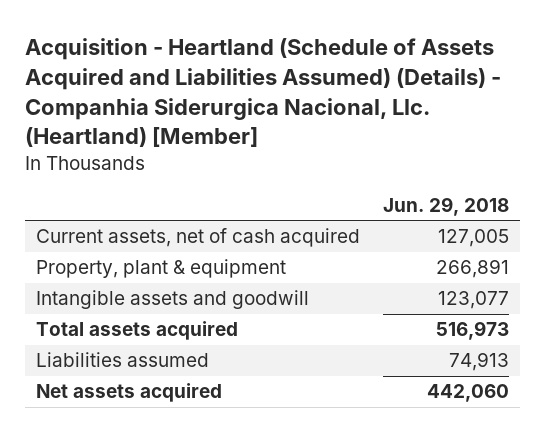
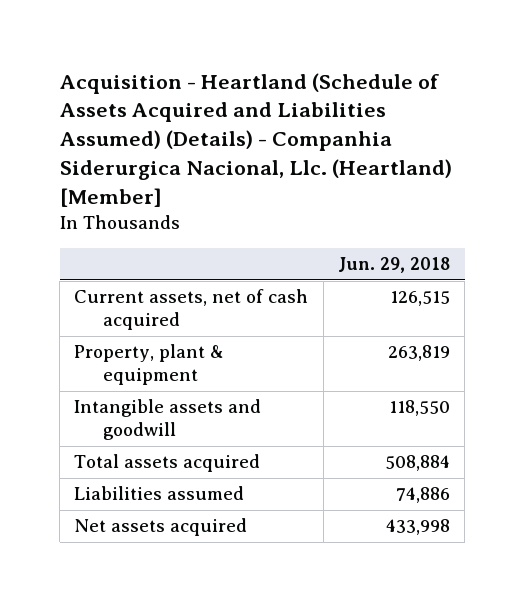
- Current assets, net of cash acquired | 127,005
- Property, plant & equipment | 266,891
- Intangible assets and goodwill | 123,077
- Total assets acquired | 516,973
- Liabilities assumed | 74,913
- Net assets acquired | 442,060
+ Current assets, net of cash acquired | 126,515
+ Property, plant & equipment | 263,819
+ Intangible assets and goodwill | 118,550
+ Total assets acquired | 508,884
+ Liabilities assumed | 74,886
+ Net assets acquired | 433,998

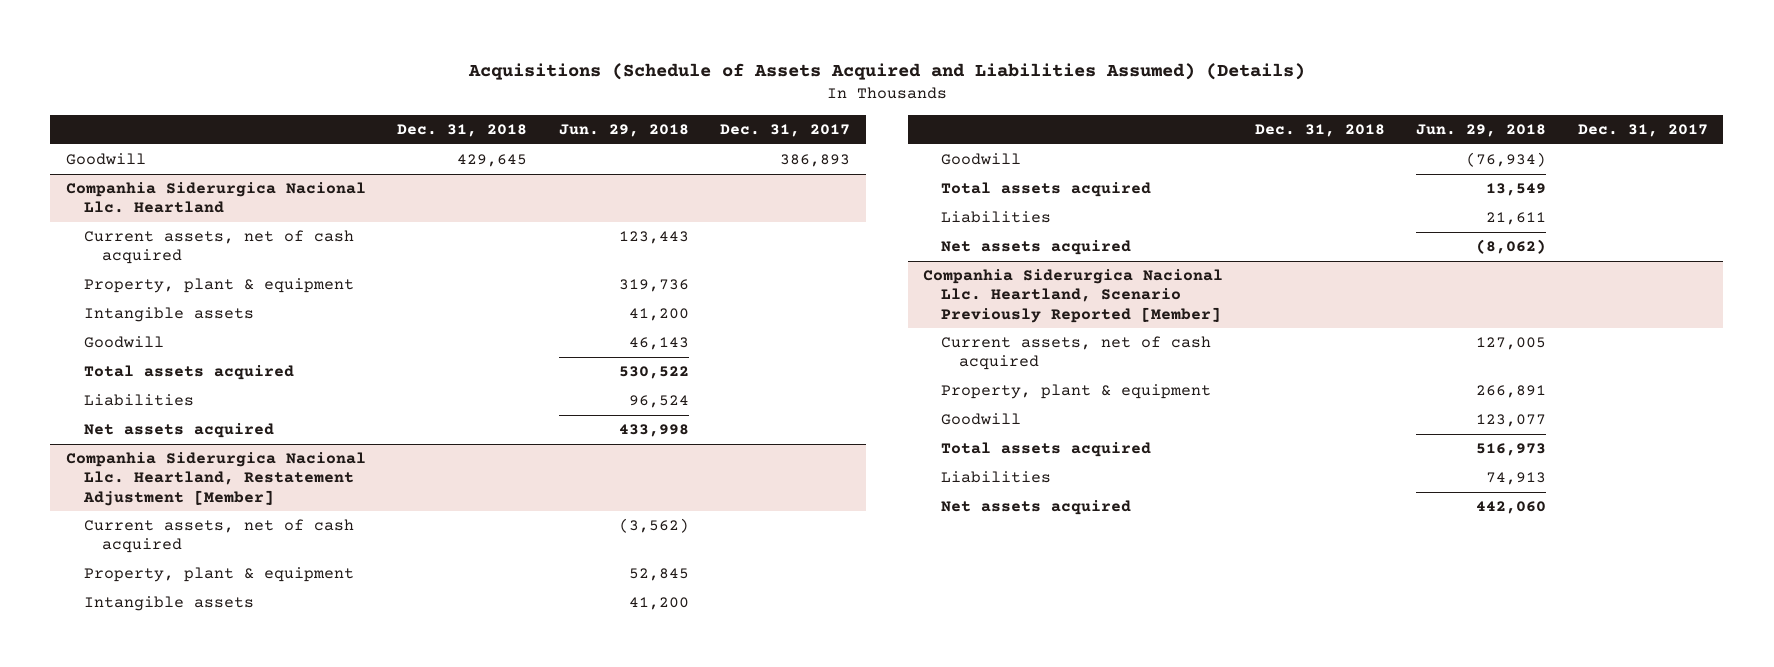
- Acquisition - Heartland (Schedule of Assets Acquired and Liabilities Assumed) (Details) - Companhia Siderurgica Nacional, Llc. (Heartland) [Member]
+ Acquisitions (Schedule of Assets Acquired and Liabilities Assumed) (Details)
- | Jun. 29, 2018
+ | Dec. 31, 2018 | Jun. 29, 2018 | Dec. 31, 2017
- Current assets, net of cash acquired | 126,515
- Property, plant & equipment | 263,819
- Intangible assets and goodwill | 118,550
- Total assets acquired | 508,884
- Liabilities assumed | 74,886
+ Goodwill | 429,645 | | 386,893
+ Companhia Siderurgica Nacional Llc. Heartland
+ Current assets, net of cash acquired | | 123,443 |
+ Property, plant & equipment | | 319,736 |
+ Intangible assets | | 41,200 |
+ Goodwill | | 46,143 |
+ Total assets acquired | | 530,522 |
+ Liabilities | | 96,524 |
+ Companhia Siderurgica Nacional Llc. Heartland, Restatement Adjustment [Member]
+ Current assets, net of cash acquired | | (3,562) |
+ Property, plant & equipment | | 52,845 |
+ Intangible assets | | 41,200 |
+ Goodwill | | (76,934) |
+ Total assets acquired | | 13,549 |
+ Liabilities | | 21,611 |
+ Net assets acquired | | (8,062) |
+ Companhia Siderurgica Nacional Llc. Heartland, Scenario Previously Reported [Member]
+ Current assets, net of cash acquired | | 127,005 |
+ Property, plant & equipment | | 266,891 |
+ Goodwill | | 123,077 |
+ Total assets acquired | | 516,973 |
+ Liabilities | | 74,913 |
+ Net assets acquired | | 442,060 |

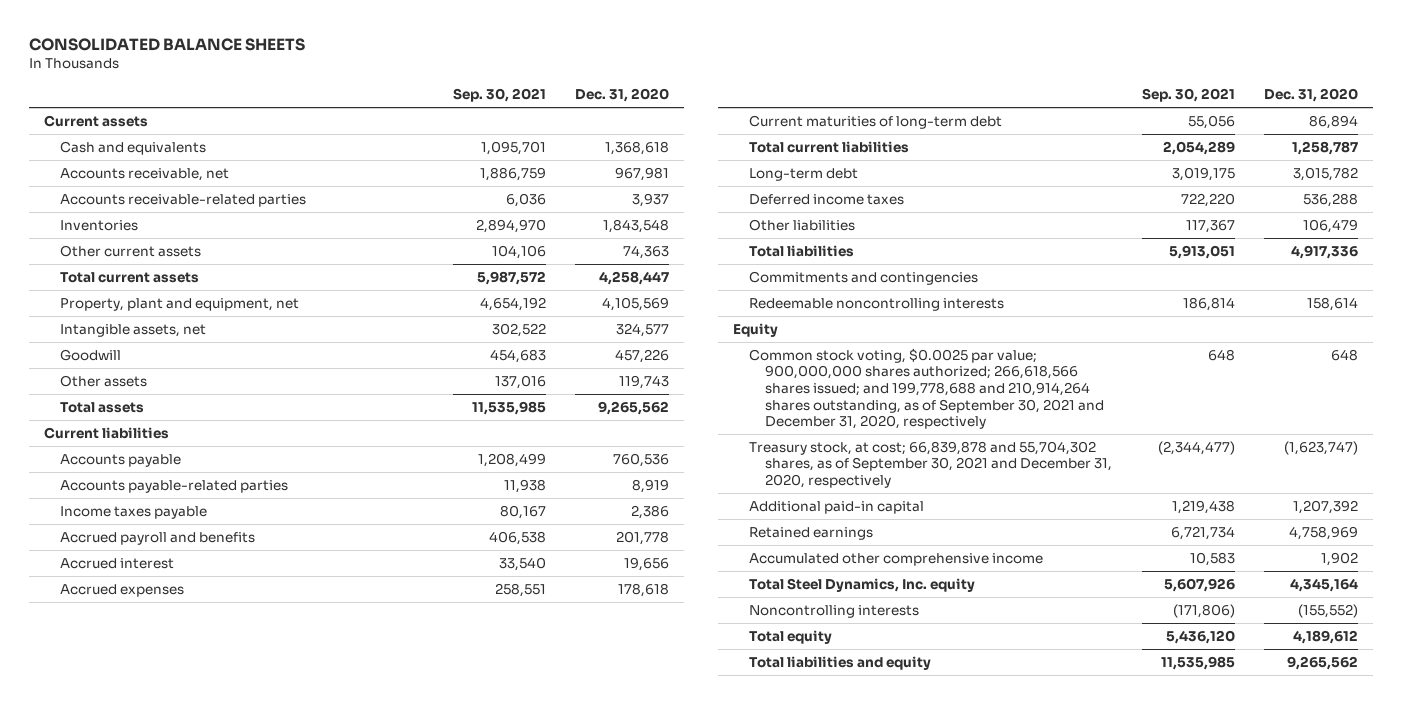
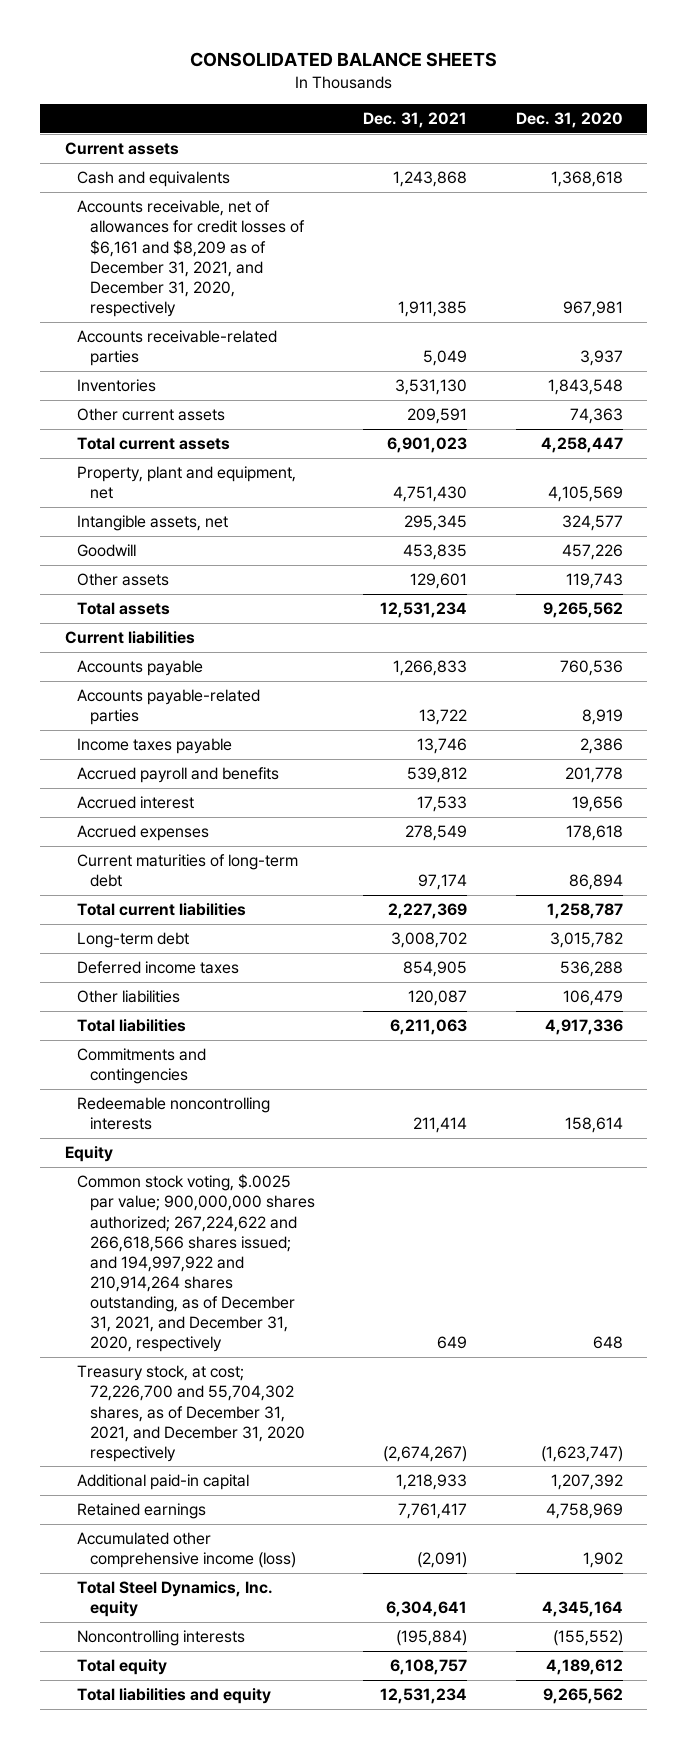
- | Sep. 30, 2021 | Dec. 31, 2020
+ | Dec. 31, 2021 | Dec. 31, 2020
- Accounts receivable, net | 1,886,759 | 967,981
+ Accounts receivable, net of allowances for credit losses of $6,161 and $8,209 as of December 31, 2021, and December 31, 2020, respectively | 1,911,385 | 967,981
- Common stock voting, $0.0025 par value; 900,000,000 shares authorized; 266,618,566 shares issued; and 199,778,688 and 210,914,264 shares outstanding, as of September 30, 2021 and December 31, 2020, respectively | 648 | 648
- Treasury stock, at cost; 66,839,878 and 55,704,302 shares, as of September 30, 2021 and December 31, 2020, respectively | (2,344,477) | (1,623,747)
+ Common stock voting, $.0025 par value; 900,000,000 shares authorized; 267,224,622 and 266,618,566 shares issued; and 194,997,922 and 210,914,264 shares outstanding, as of December 31, 2021, and December 31, 2020, respectively | 649 | 648
+ Treasury stock, at cost; 72,226,700 and 55,704,302 shares, as of December 31, 2021, and December 31, 2020 respectively | (2,674,267) | (1,623,747)
- Accumulated other comprehensive income | 10,583 | 1,902
+ Accumulated other comprehensive income (loss) | (2,091) | 1,902

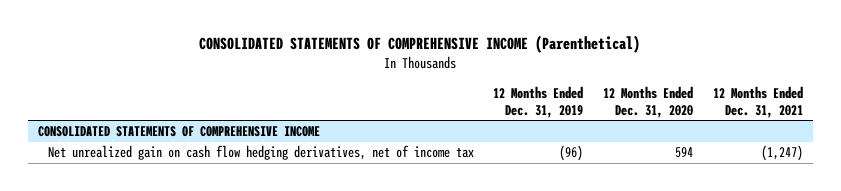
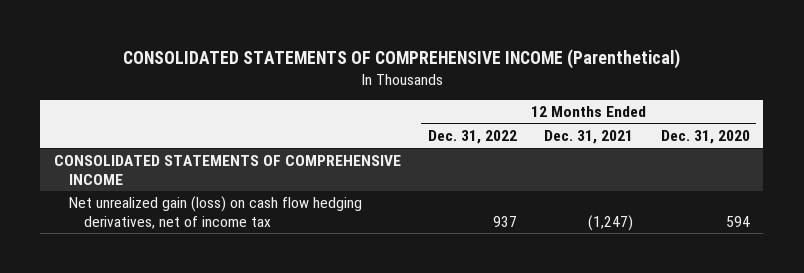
- | 12 Months Ended Dec. 31, 2019 | 12 Months Ended Dec. 31, 2020 | 12 Months Ended Dec. 31, 2021
+ | 12 Months Ended Dec. 31, 2022 | 12 Months Ended Dec. 31, 2021 | 12 Months Ended Dec. 31, 2020
- Net unrealized gain on cash flow hedging derivatives, net of income tax | (96) | 594 | (1,247)
+ Net unrealized gain (loss) on cash flow hedging derivatives, net of income tax | 937 | (1,247) | 594

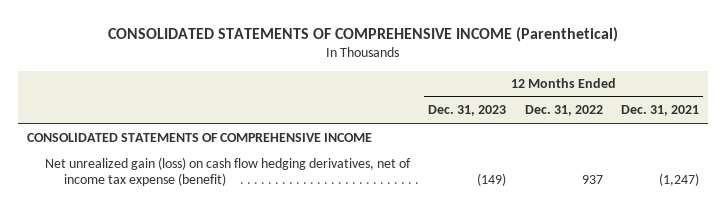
- | 12 Months Ended Dec. 31, 2022 | 12 Months Ended Dec. 31, 2021 | 12 Months Ended Dec. 31, 2020
+ | 12 Months Ended Dec. 31, 2023 | 12 Months Ended Dec. 31, 2022 | 12 Months Ended Dec. 31, 2021
- Net unrealized gain (loss) on cash flow hedging derivatives, net of income tax | 937 | (1,247) | 594
+ Net unrealized gain (loss) on cash flow hedging derivatives, net of income tax expense (benefit) | (149) | 937 | (1,247)

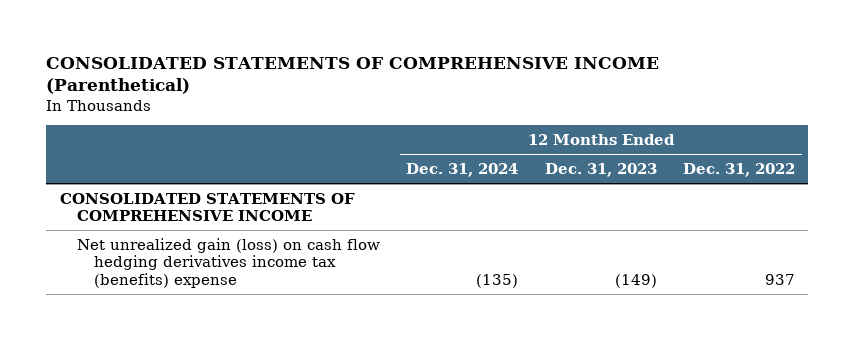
- | 12 Months Ended Dec. 31, 2023 | 12 Months Ended Dec. 31, 2022 | 12 Months Ended Dec. 31, 2021
+ | 12 Months Ended Dec. 31, 2024 | 12 Months Ended Dec. 31, 2023 | 12 Months Ended Dec. 31, 2022
- Net unrealized gain (loss) on cash flow hedging derivatives, net of income tax expense (benefit) | (149) | 937 | (1,247)
+ Net unrealized gain (loss) on cash flow hedging derivatives income tax (benefits) expense | (135) | (149) | 937

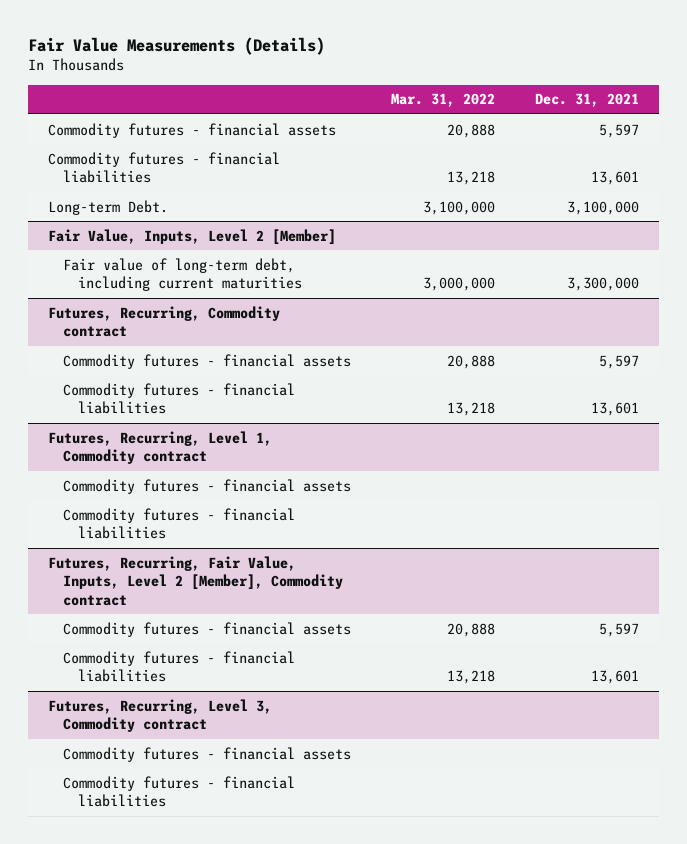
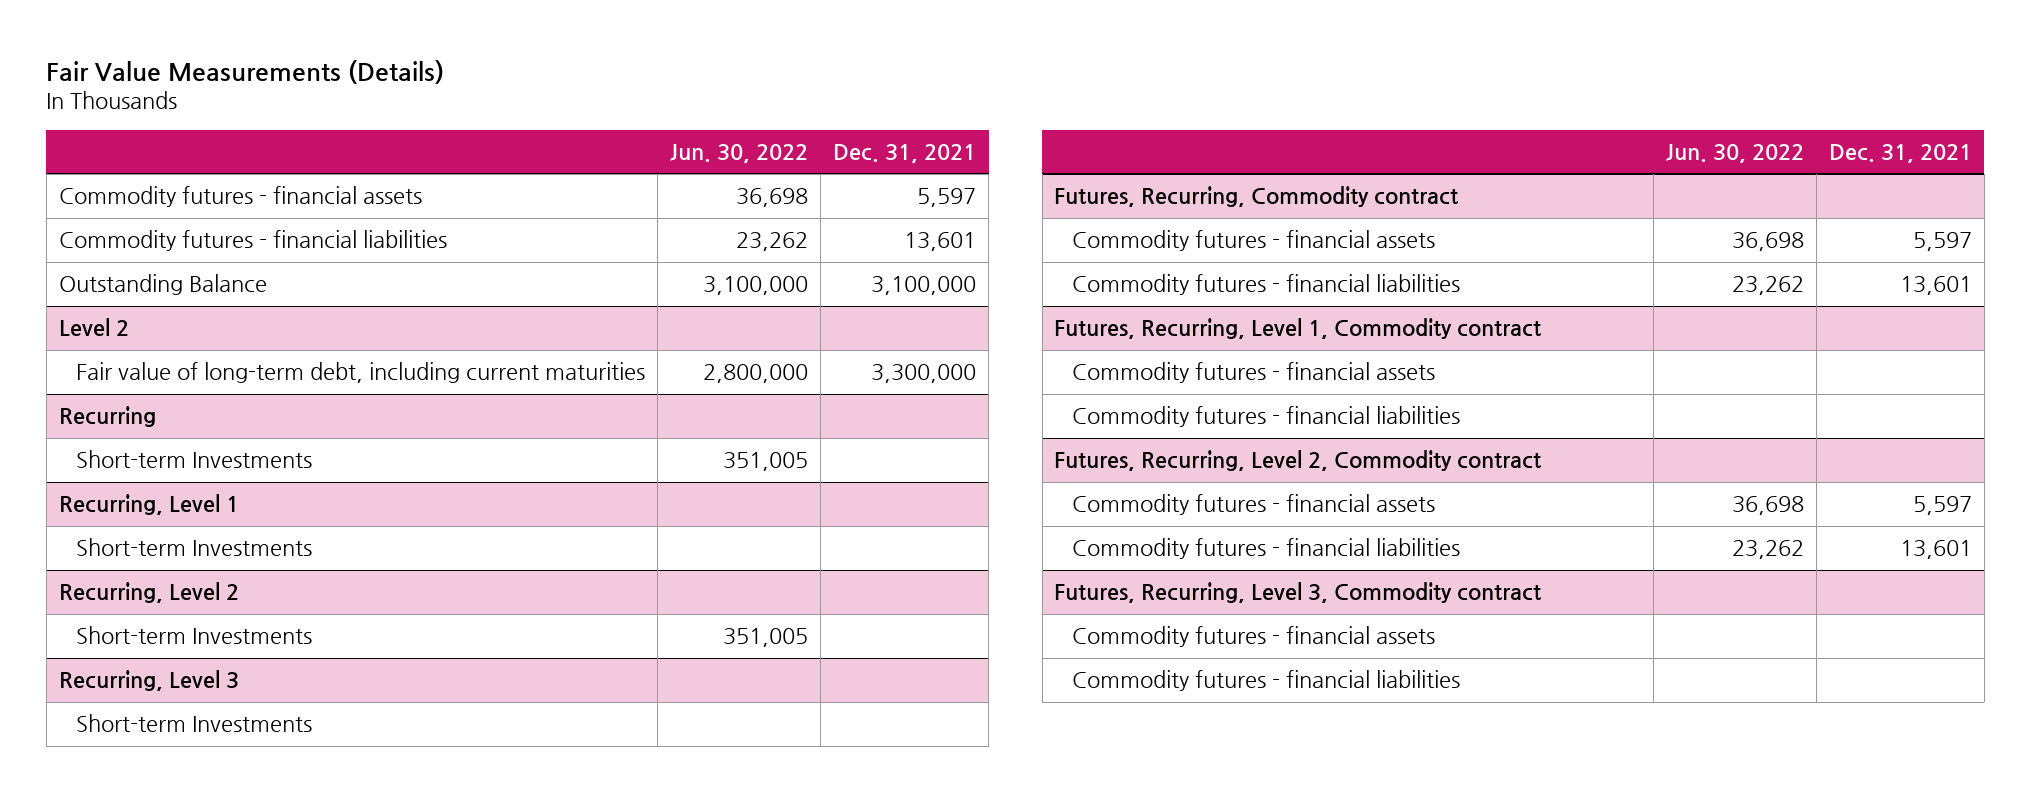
- | Mar. 31, 2022 | Dec. 31, 2021
+ | Jun. 30, 2022 | Dec. 31, 2021
- Long-term Debt. | 3,100,000 | 3,100,000
- Fair Value, Inputs, Level 2 [Member]
+ Outstanding Balance | 3,100,000 | 3,100,000
+ Level 2
+ Recurring
+ Short-term Investments | 351,005 |
+ Recurring, Level 1
+ Short-term Investments
+ Recurring, Level 2
+ Short-term Investments | 351,005 |
+ Recurring, Level 3
+ Short-term Investments
- Futures, Recurring, Fair Value, Inputs, Level 2 [Member], Commodity contract
+ Futures, Recurring, Level 2, Commodity contract

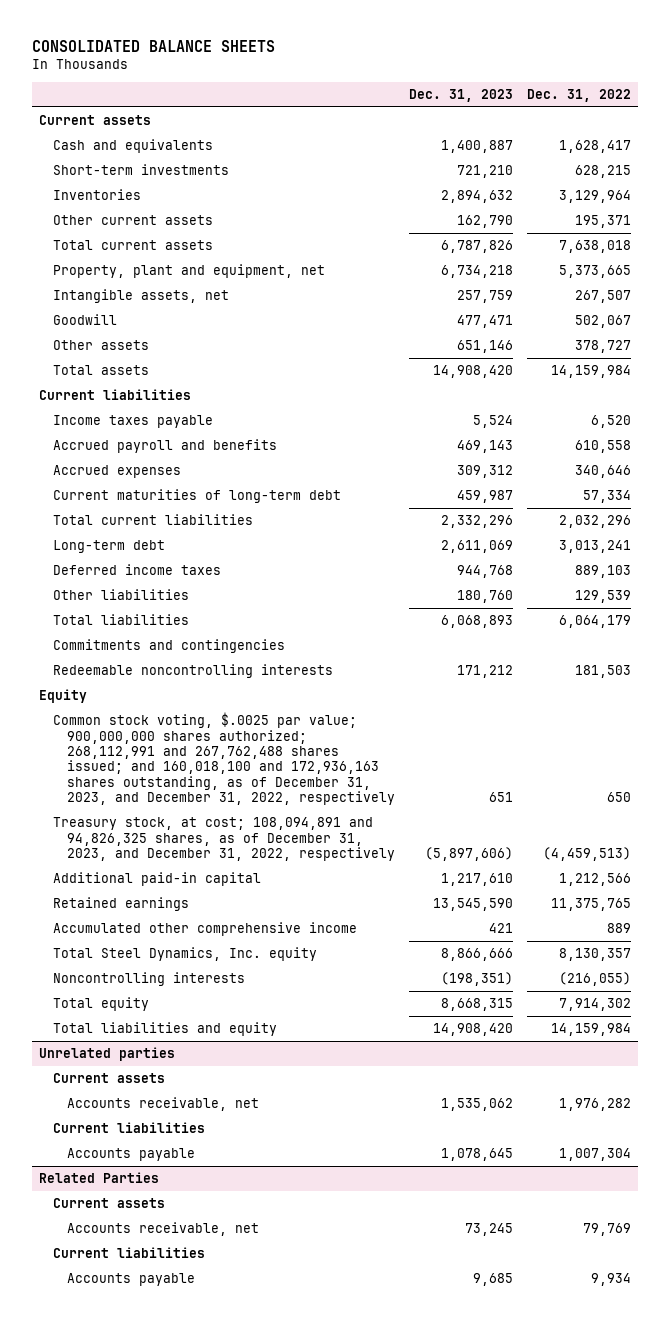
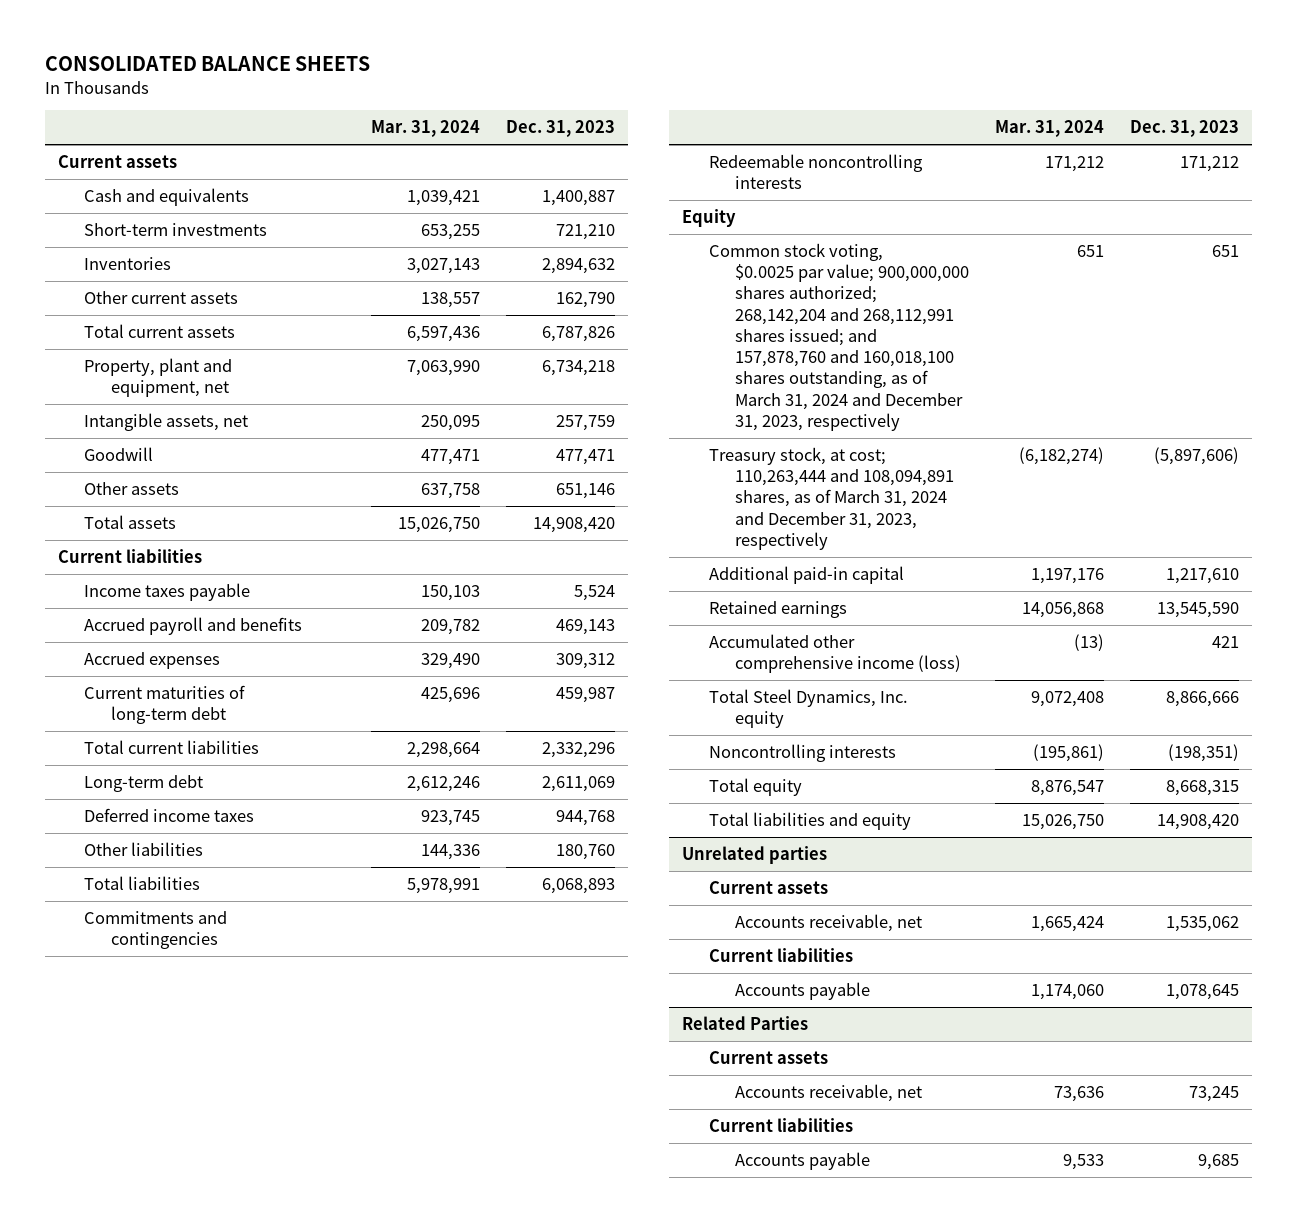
- | Dec. 31, 2023 | Dec. 31, 2022
+ | Mar. 31, 2024 | Dec. 31, 2023
- Common stock voting, $.0025 par value; 900,000,000 shares authorized; 268,112,991 and 267,762,488 shares issued; and 160,018,100 and 172,936,163 shares outstanding, as of December 31, 2023, and December 31, 2022, respectively | 651 | 650
- Treasury stock, at cost; 108,094,891 and 94,826,325 shares, as of December 31, 2023, and December 31, 2022, respectively | (5,897,606) | (4,459,513)
+ Common stock voting, $0.0025 par value; 900,000,000 shares authorized; 268,142,204 and 268,112,991 shares issued; and 157,878,760 and 160,018,100 shares outstanding, as of March 31, 2024 and December 31, 2023, respectively | 651 | 651
+ Treasury stock, at cost; 110,263,444 and 108,094,891 shares, as of March 31, 2024 and December 31, 2023, respectively | (6,182,274) | (5,897,606)
- Accumulated other comprehensive income | 421 | 889
+ Accumulated other comprehensive income (loss) | (13) | 421

